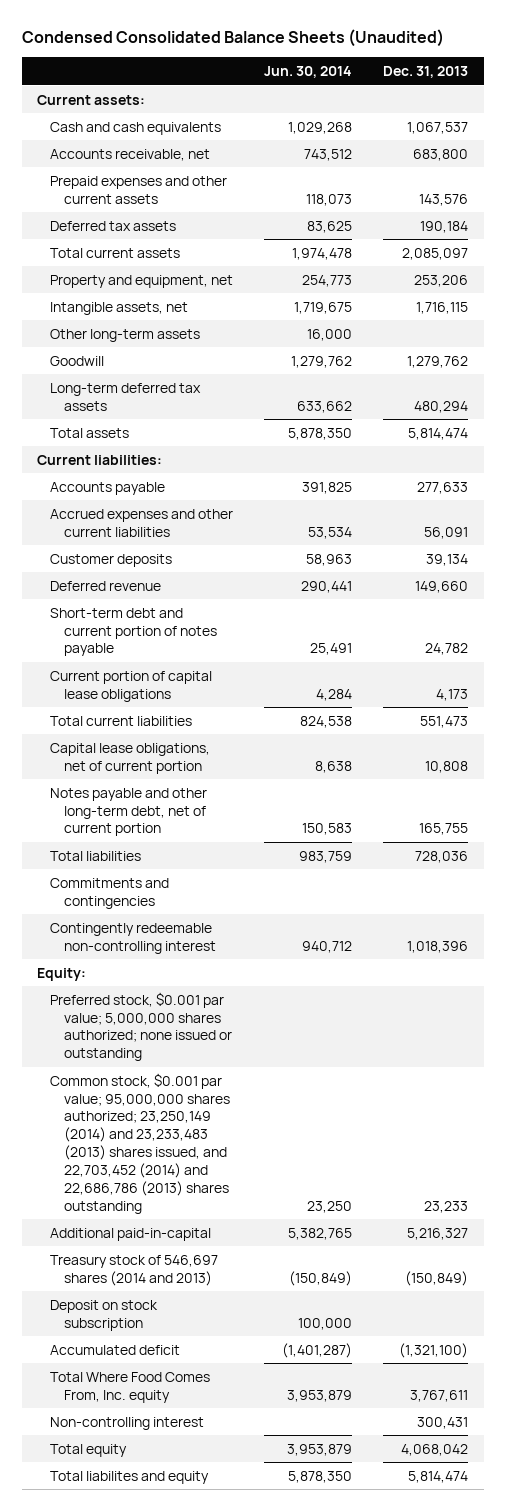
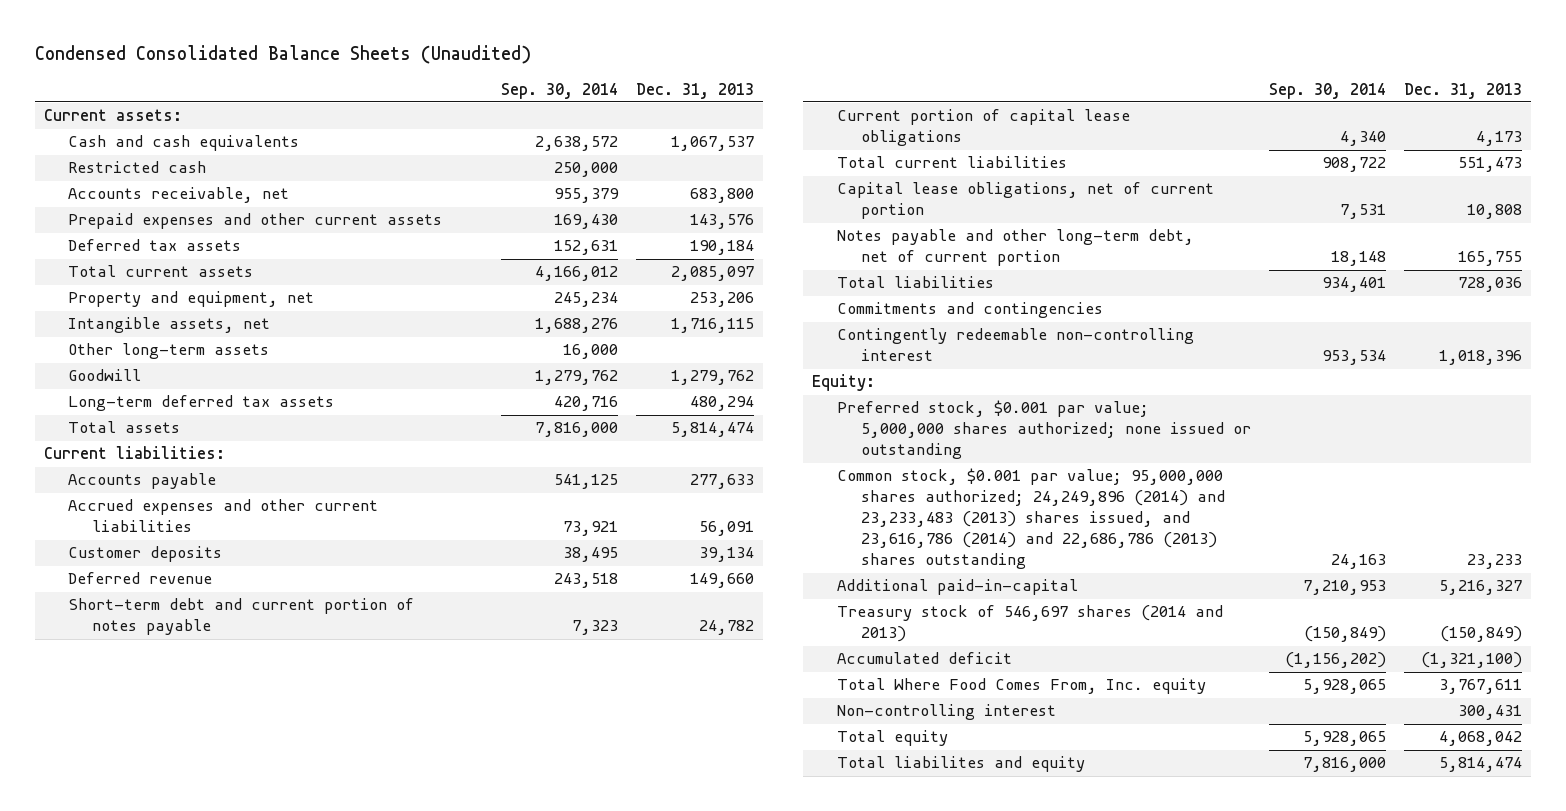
- | Jun. 30, 2014 | Dec. 31, 2013
+ | Sep. 30, 2014 | Dec. 31, 2013
+ Restricted cash | 250,000 |
- Common stock, $0.001 par value; 95,000,000 shares authorized; 23,250,149 (2014) and 23,233,483 (2013) shares issued, and 22,703,452 (2014) and 22,686,786 (2013) shares outstanding | 23,250 | 23,233
+ Common stock, $0.001 par value; 95,000,000 shares authorized; 24,249,896 (2014) and 23,233,483 (2013) shares issued, and 23,616,786 (2014) and 22,686,786 (2013) shares outstanding | 24,163 | 23,233
- Deposit on stock subscription | 100,000 |

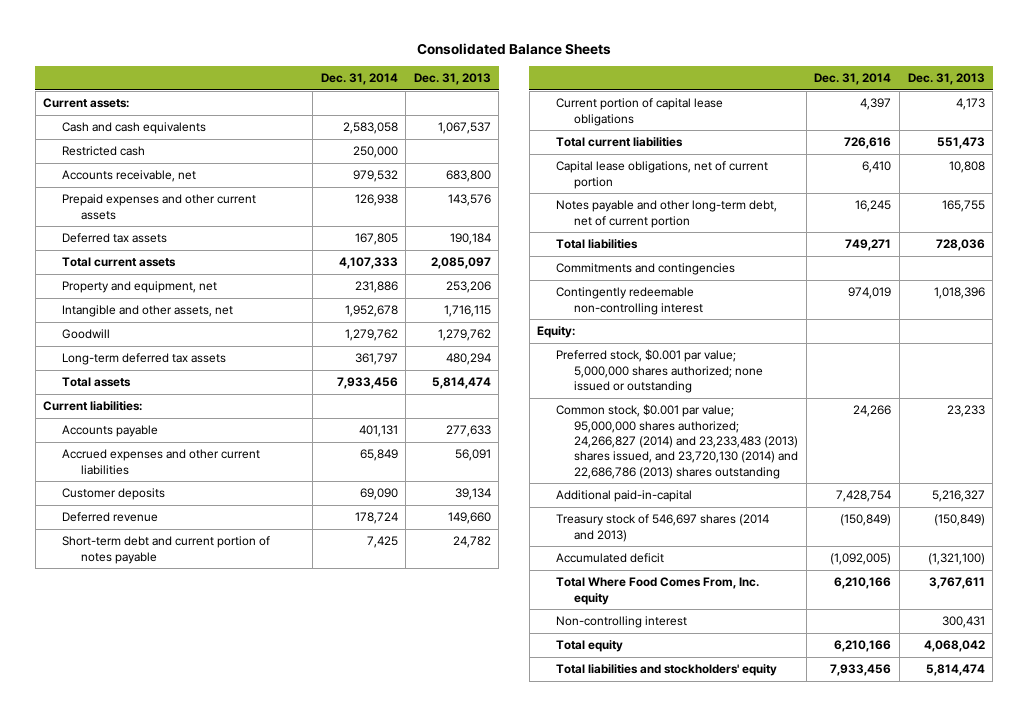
- Condensed Consolidated Balance Sheets (Unaudited)
+ Consolidated Balance Sheets
- | Sep. 30, 2014 | Dec. 31, 2013
+ | Dec. 31, 2014 | Dec. 31, 2013
- Intangible assets, net | 1,688,276 | 1,716,115
- Other long-term assets | 16,000 |
+ Intangible and other assets, net | 1,952,678 | 1,716,115
- Common stock, $0.001 par value; 95,000,000 shares authorized; 24,249,896 (2014) and 23,233,483 (2013) shares issued, and 23,616,786 (2014) and 22,686,786 (2013) shares outstanding | 24,163 | 23,233
+ Common stock, $0.001 par value; 95,000,000 shares authorized; 24,266,827 (2014) and 23,233,483 (2013) shares issued, and 23,720,130 (2014) and 22,686,786 (2013) shares outstanding | 24,266 | 23,233
- Total liabilites and equity | 7,816,000 | 5,814,474
+ Total liabilities and stockholders' equity | 7,933,456 | 5,814,474

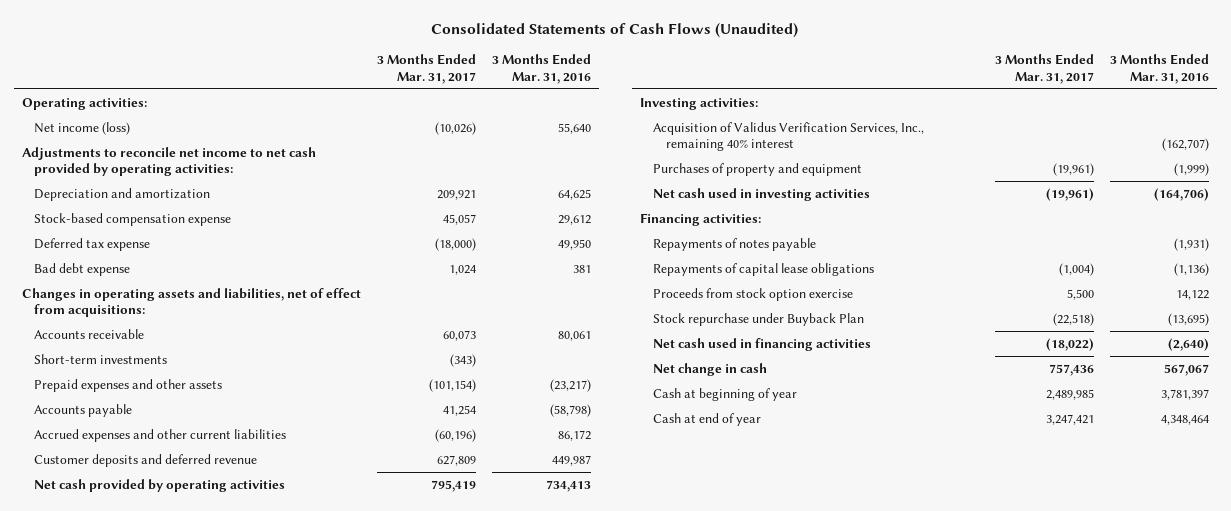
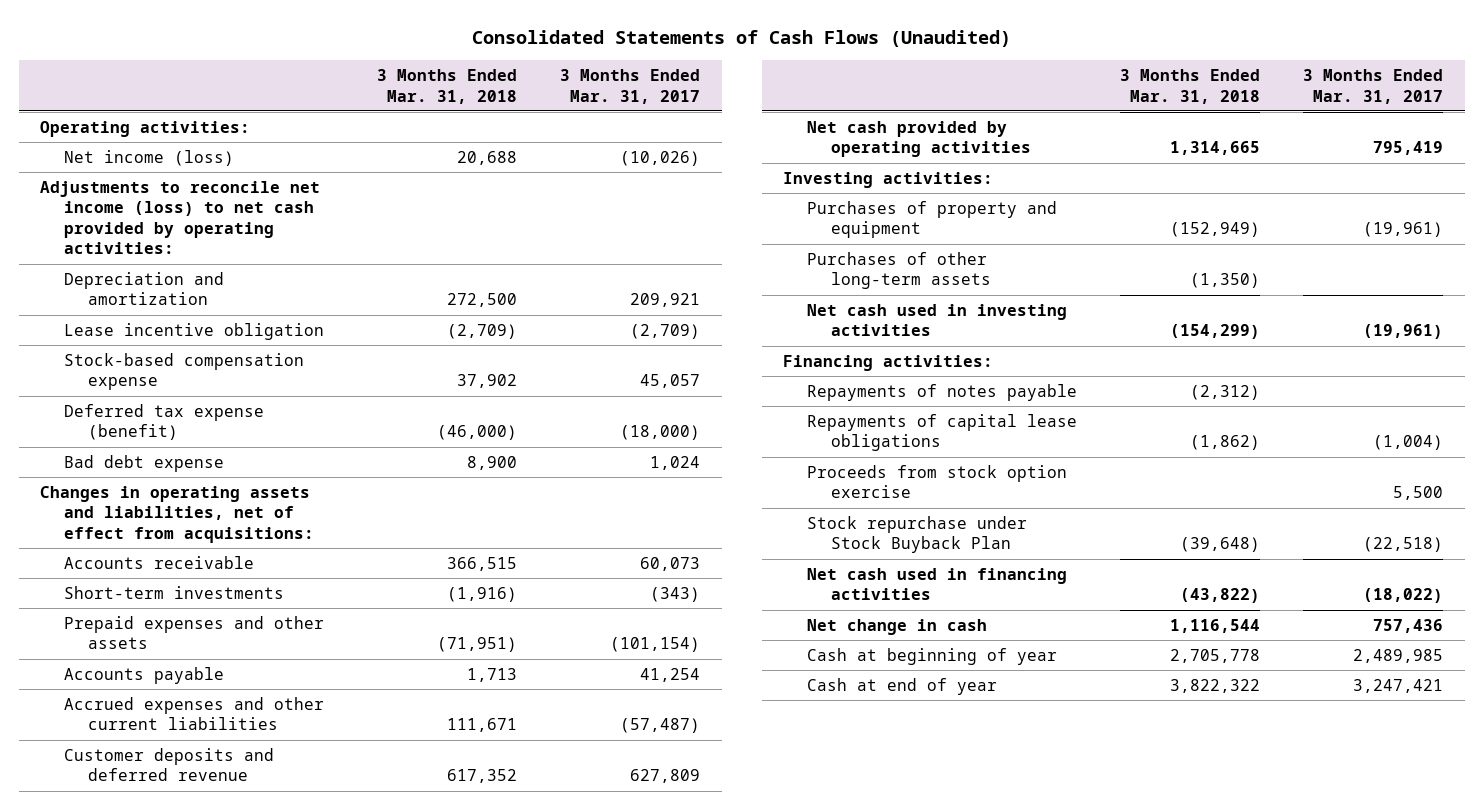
- | 3 Months Ended Mar. 31, 2017 | 3 Months Ended Mar. 31, 2016
+ | 3 Months Ended Mar. 31, 2018 | 3 Months Ended Mar. 31, 2017
- Adjustments to reconcile net income to net cash provided by operating activities:
+ Adjustments to reconcile net income (loss) to net cash provided by operating activities:
+ Lease incentive obligation | (2,709) | (2,709)
- Deferred tax expense | (18,000) | 49,950
+ Deferred tax expense (benefit) | (46,000) | (18,000)
- Accrued expenses and other current liabilities | (60,196) | 86,172
+ Accrued expenses and other current liabilities | 111,671 | (57,487)
- Acquisition of Validus Verification Services, Inc., remaining 40% interest | | (162,707)
+ Purchases of other long-term assets | (1,350) |
- Stock repurchase under Buyback Plan | (22,518) | (13,695)
+ Stock repurchase under Stock Buyback Plan | (39,648) | (22,518)

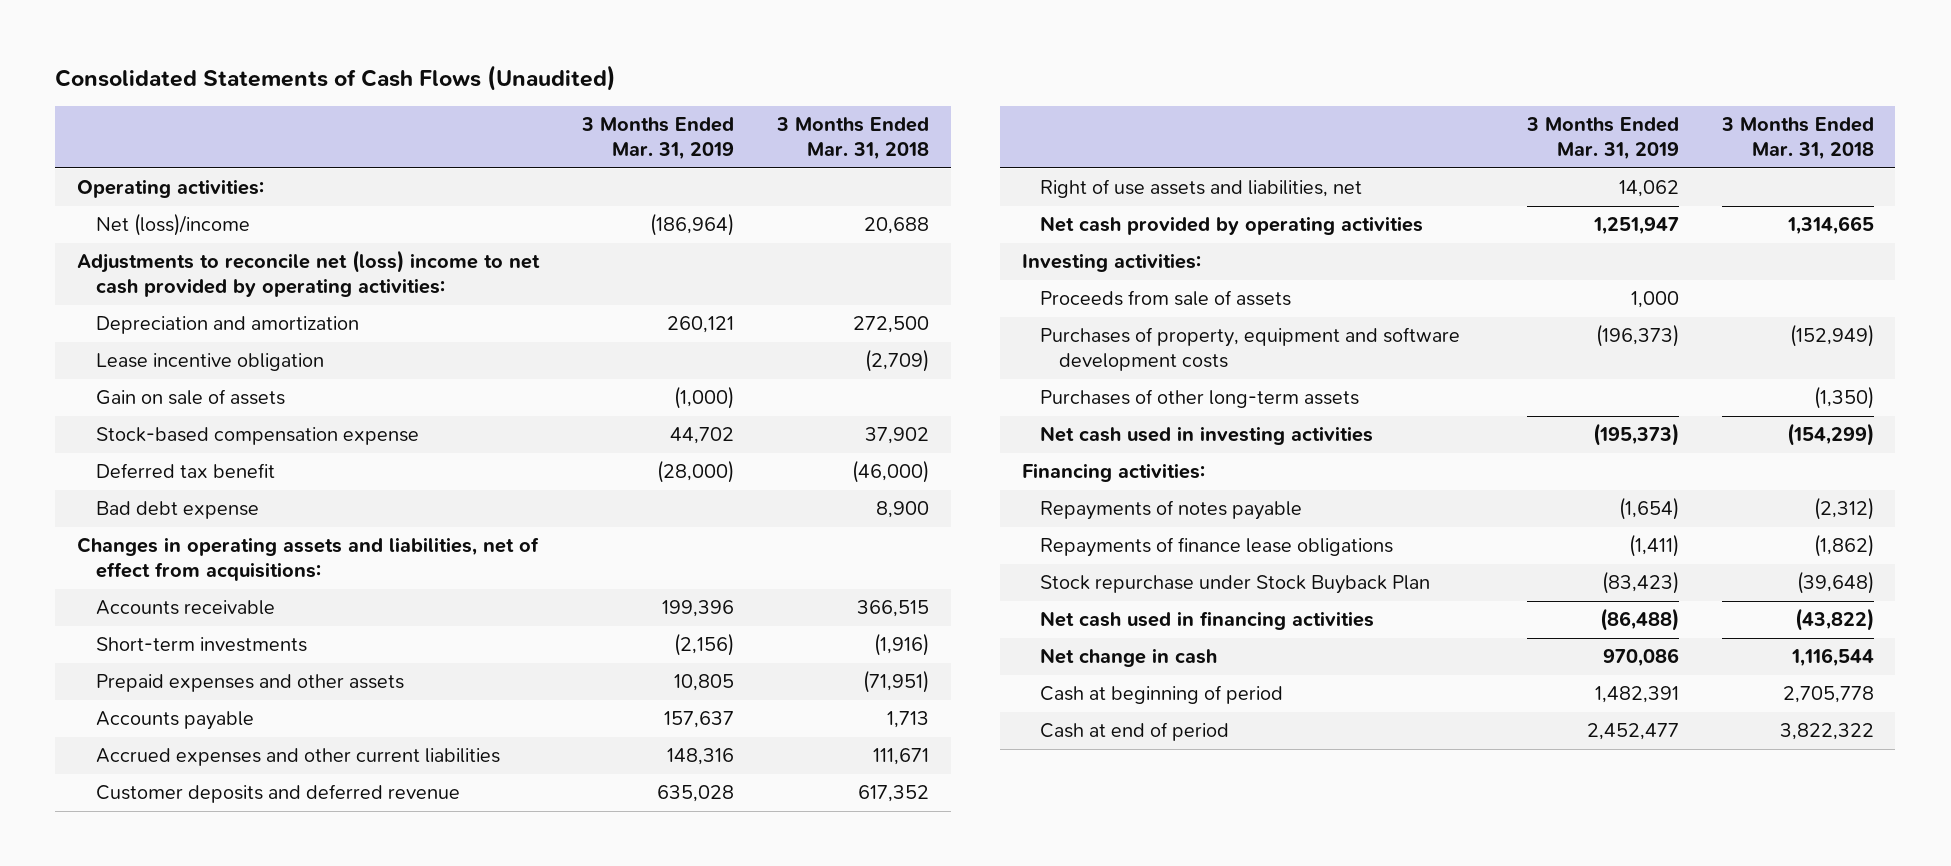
- | 3 Months Ended Mar. 31, 2018 | 3 Months Ended Mar. 31, 2017
+ | 3 Months Ended Mar. 31, 2019 | 3 Months Ended Mar. 31, 2018
- Net income (loss) | 20,688 | (10,026)
- Adjustments to reconcile net income (loss) to net cash provided by operating activities:
+ Net (loss)/income | (186,964) | 20,688
+ Adjustments to reconcile net (loss) income to net cash provided by operating activities:
+ Gain on sale of assets | (1,000) |
- Deferred tax expense (benefit) | (46,000) | (18,000)
+ Deferred tax benefit | (28,000) | (46,000)
+ Right of use assets and liabilities, net | 14,062 |
- Purchases of property and equipment | (152,949) | (19,961)
+ Proceeds from sale of assets | 1,000 |
+ Purchases of property, equipment and software development costs | (196,373) | (152,949)
- Repayments of capital lease obligations | (1,862) | (1,004)
- Proceeds from stock option exercise | | 5,500
+ Repayments of finance lease obligations | (1,411) | (1,862)
- Cash at beginning of year | 2,705,778 | 2,489,985
- Cash at end of year | 3,822,322 | 3,247,421
+ Cash at beginning of period | 1,482,391 | 2,705,778
+ Cash at end of period | 2,452,477 | 3,822,322

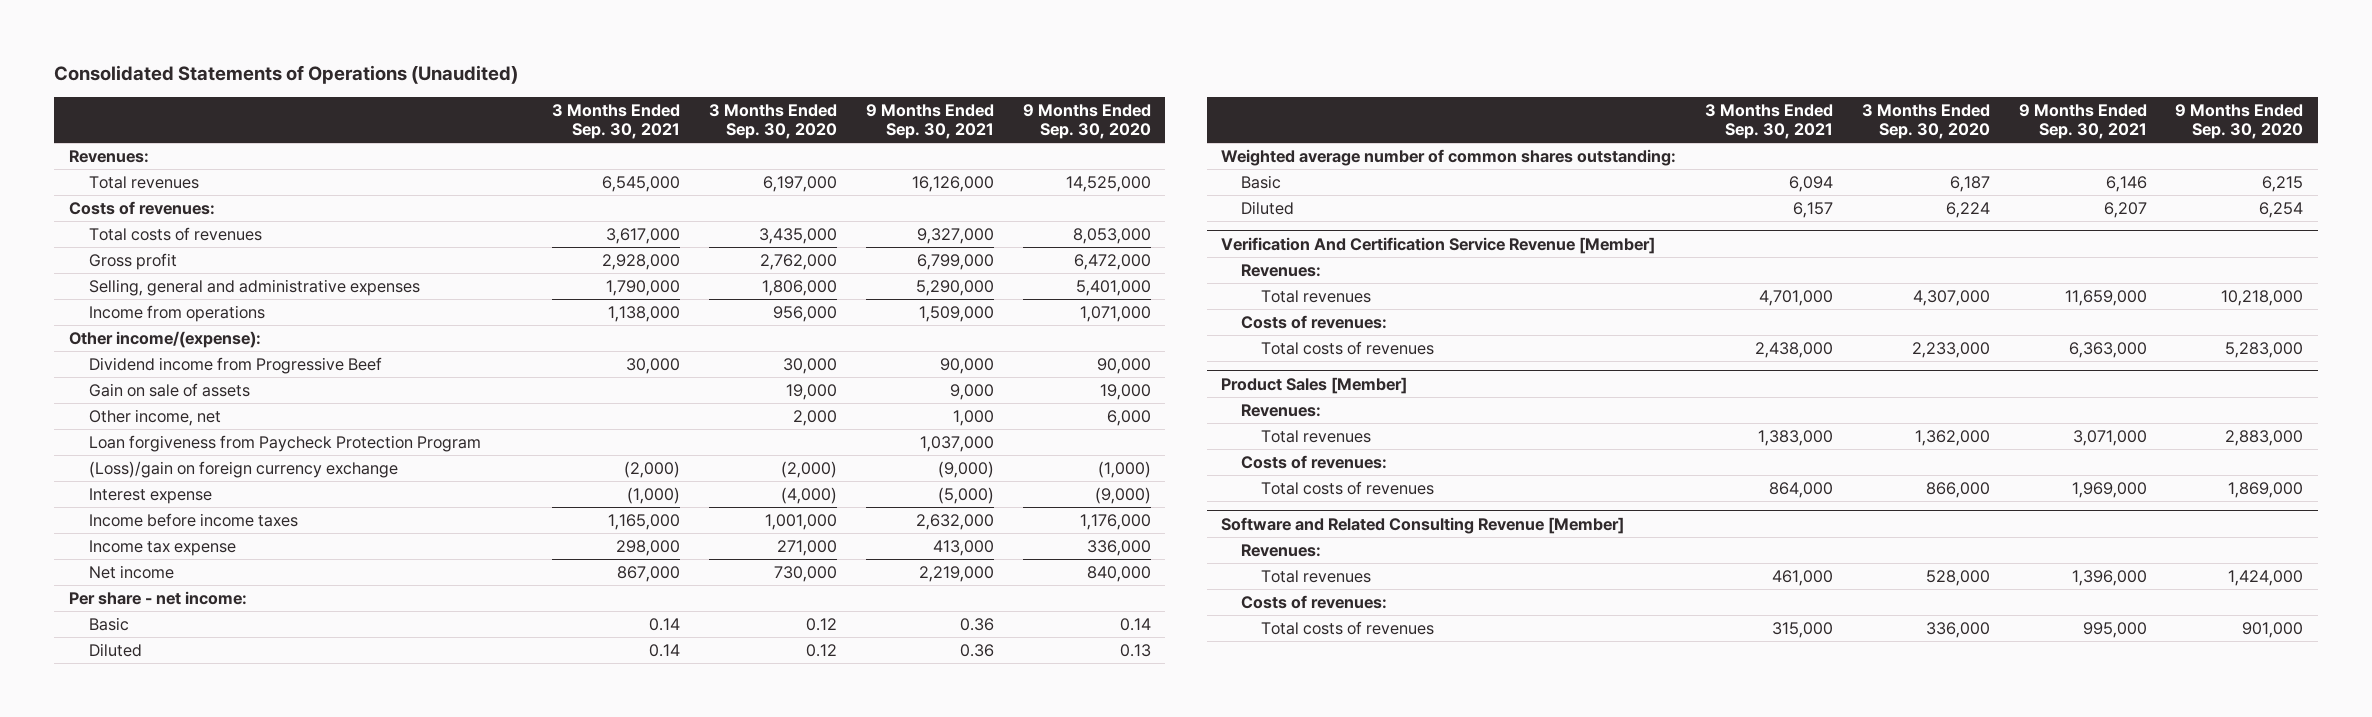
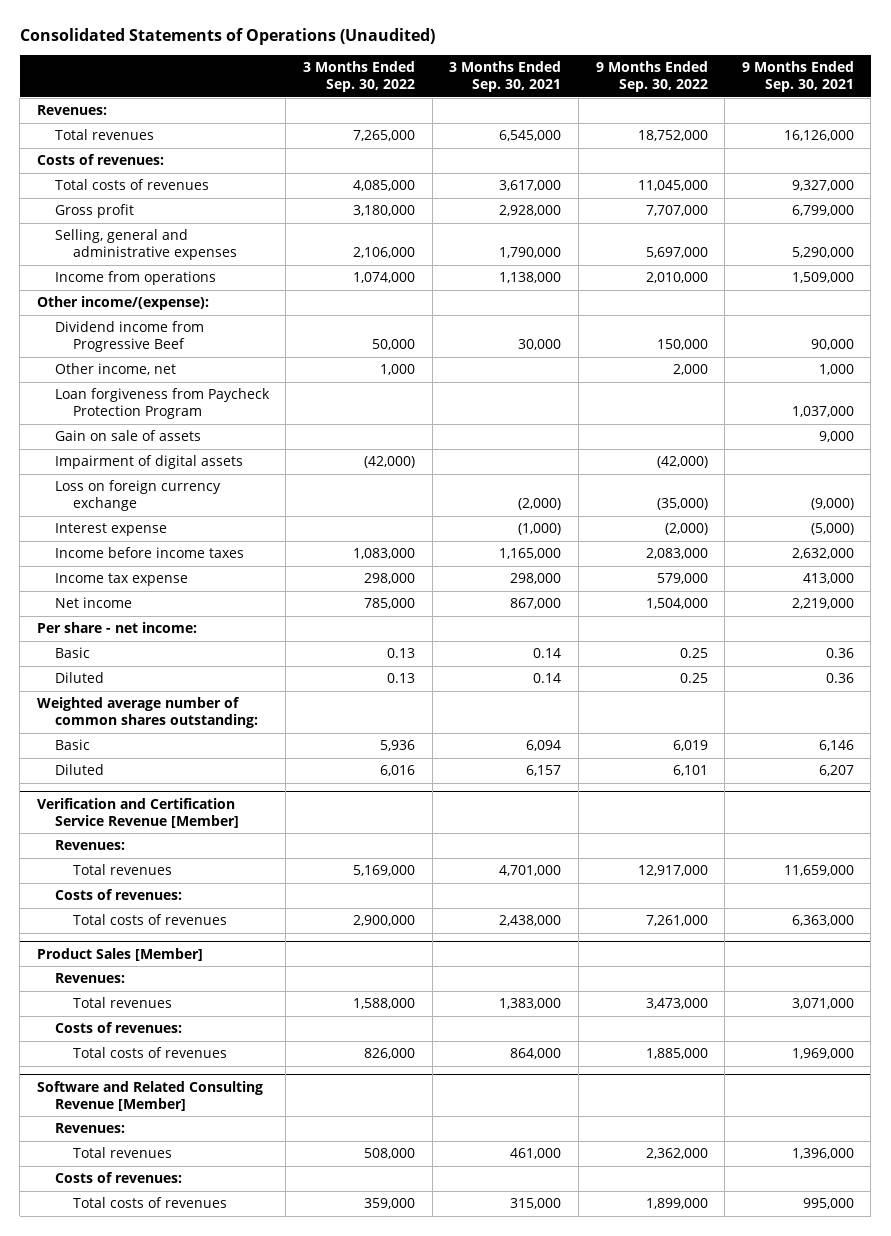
- | 3 Months Ended Sep. 30, 2021 | 3 Months Ended Sep. 30, 2020 | 9 Months Ended Sep. 30, 2021 | 9 Months Ended Sep. 30, 2020
+ | 3 Months Ended Sep. 30, 2022 | 3 Months Ended Sep. 30, 2021 | 9 Months Ended Sep. 30, 2022 | 9 Months Ended Sep. 30, 2021
- (Loss)/gain on foreign currency exchange | (2,000) | (2,000) | (9,000) | (1,000)
moved down: Gain on sale of assets | | | | 9,000
+ Impairment of digital assets | (42,000) | | (42,000) |
+ Loss on foreign currency exchange | | (2,000) | (35,000) | (9,000)
- Verification And Certification Service Revenue [Member]
+ Verification and Certification Service Revenue [Member]

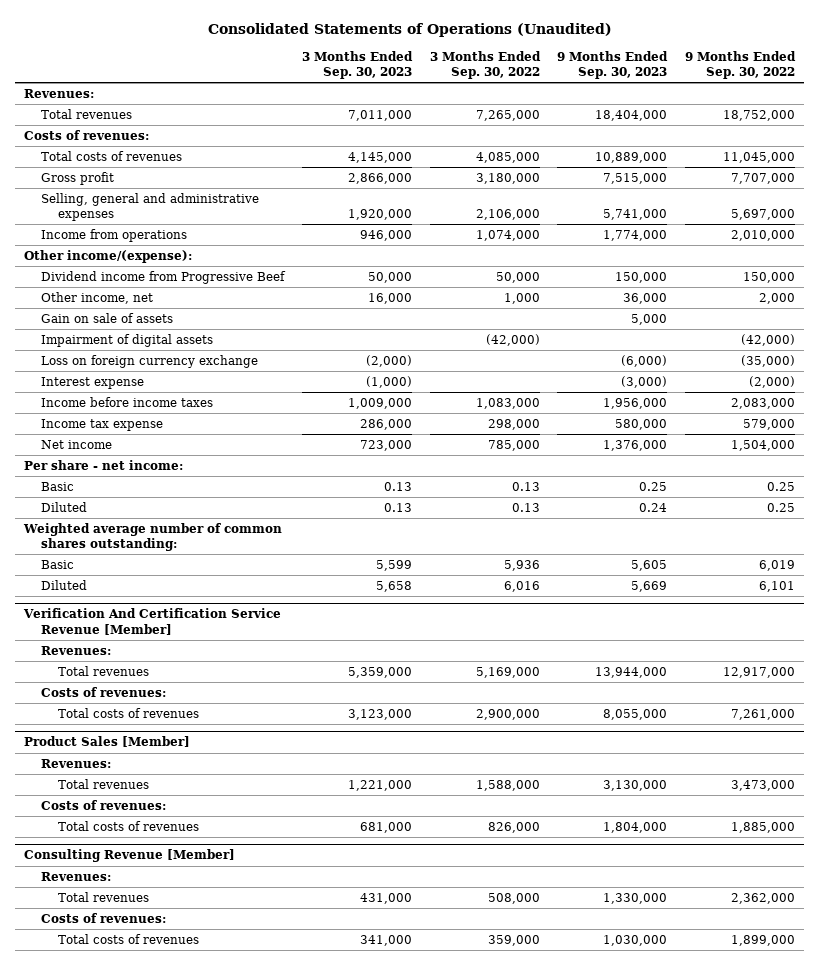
- | 3 Months Ended Sep. 30, 2022 | 3 Months Ended Sep. 30, 2021 | 9 Months Ended Sep. 30, 2022 | 9 Months Ended Sep. 30, 2021
+ | 3 Months Ended Sep. 30, 2023 | 3 Months Ended Sep. 30, 2022 | 9 Months Ended Sep. 30, 2023 | 9 Months Ended Sep. 30, 2022
- Loan forgiveness from Paycheck Protection Program | | | | 1,037,000
- Verification and Certification Service Revenue [Member]
+ Verification And Certification Service Revenue [Member]
- Software and Related Consulting Revenue [Member]
+ Consulting Revenue [Member]

